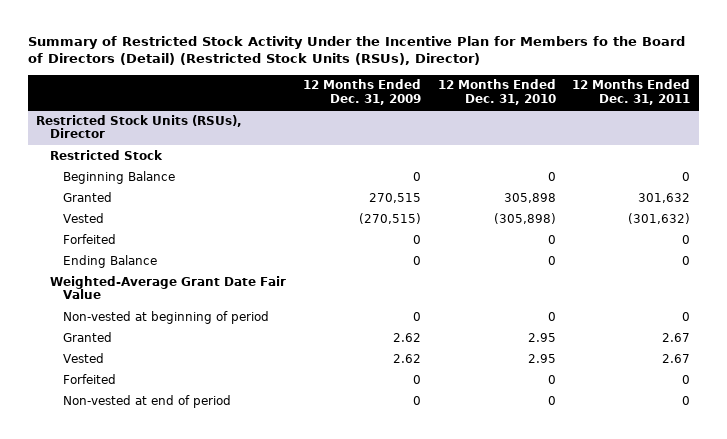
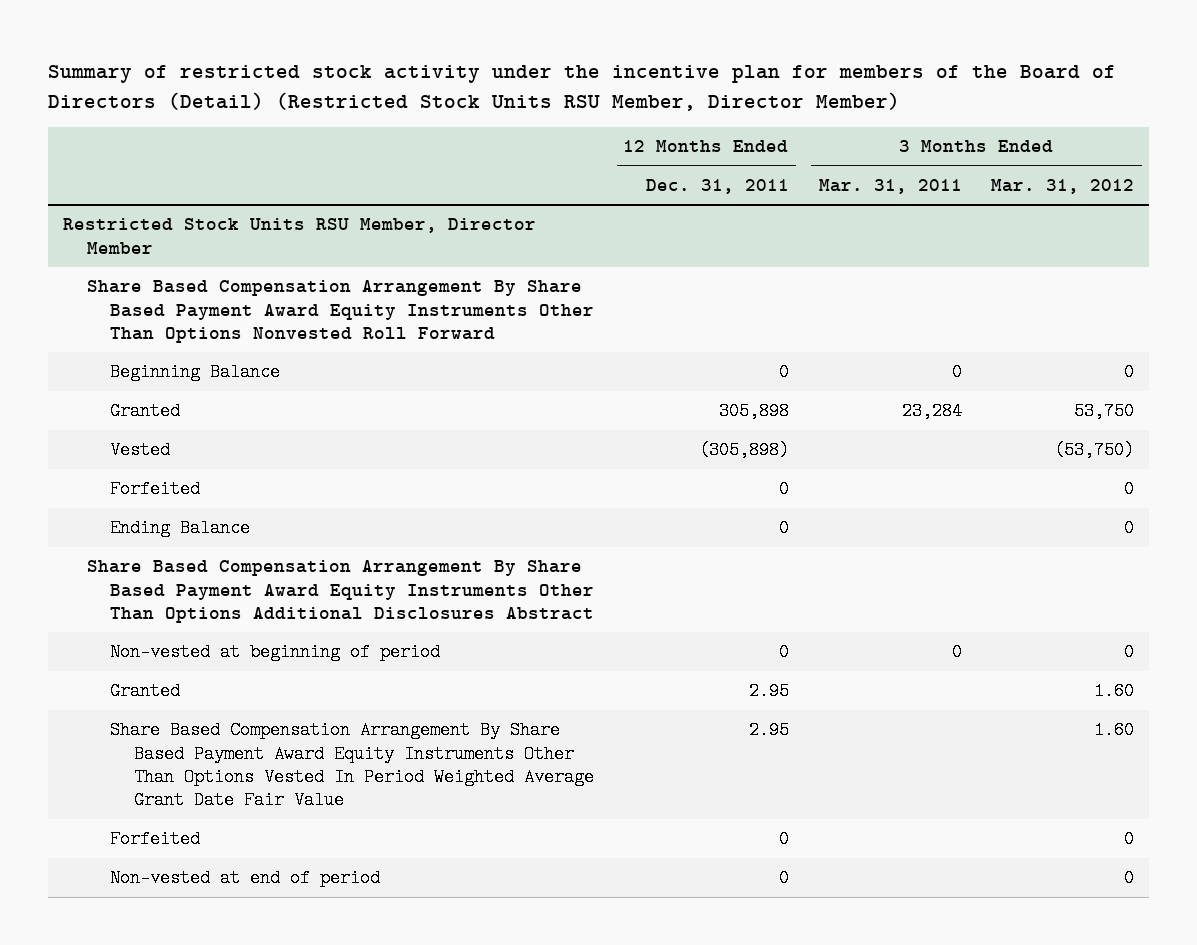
- Summary of Restricted Stock Activity Under the Incentive Plan for Members fo the Board of Directors (Detail) (Restricted Stock Units (RSUs), Director)
+ Summary of restricted stock activity under the incentive plan for members of the Board of Directors (Detail) (Restricted Stock Units RSU Member, Director Member)
- | 12 Months Ended Dec. 31, 2009 | 12 Months Ended Dec. 31, 2010 | 12 Months Ended Dec. 31, 2011
+ | 12 Months Ended Dec. 31, 2011 | 3 Months Ended Mar. 31, 2011 | 3 Months Ended Mar. 31, 2012
- Restricted Stock Units (RSUs), Director
- Restricted Stock
+ Restricted Stock Units RSU Member, Director Member
+ Share Based Compensation Arrangement By Share Based Payment Award Equity Instruments Other Than Options Nonvested Roll Forward
- Granted | 270,515 | 305,898 | 301,632
- Vested | (270,515) | (305,898) | (301,632)
+ Granted | 305,898 | 23,284 | 53,750
+ Vested | (305,898) | | (53,750)
- Weighted-Average Grant Date Fair Value
+ Share Based Compensation Arrangement By Share Based Payment Award Equity Instruments Other Than Options Additional Disclosures Abstract
- Granted | 2.62 | 2.95 | 2.67
- Vested | 2.62 | 2.95 | 2.67
+ Granted | 2.95 | | 1.60
+ Share Based Compensation Arrangement By Share Based Payment Award Equity Instruments Other Than Options Vested In Period Weighted Average Grant Date Fair Value | 2.95 | | 1.60

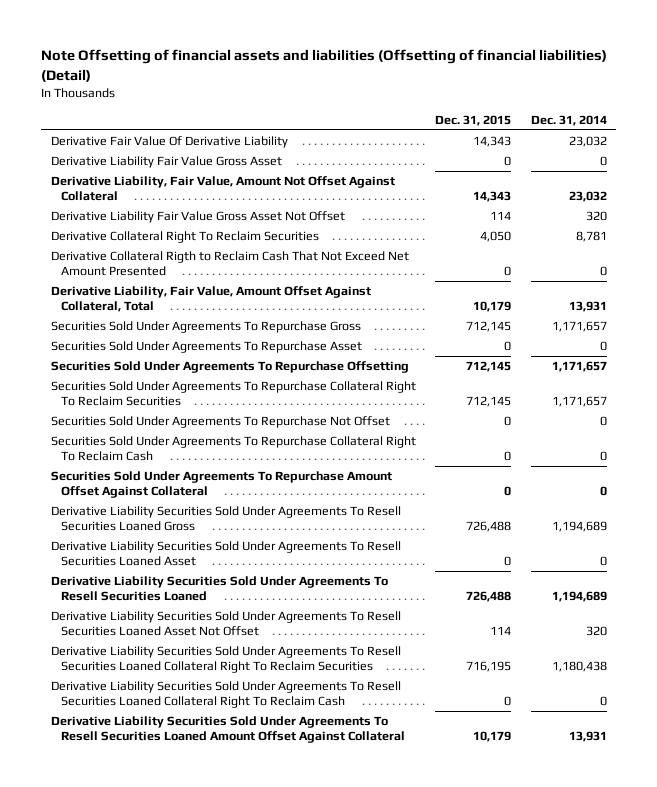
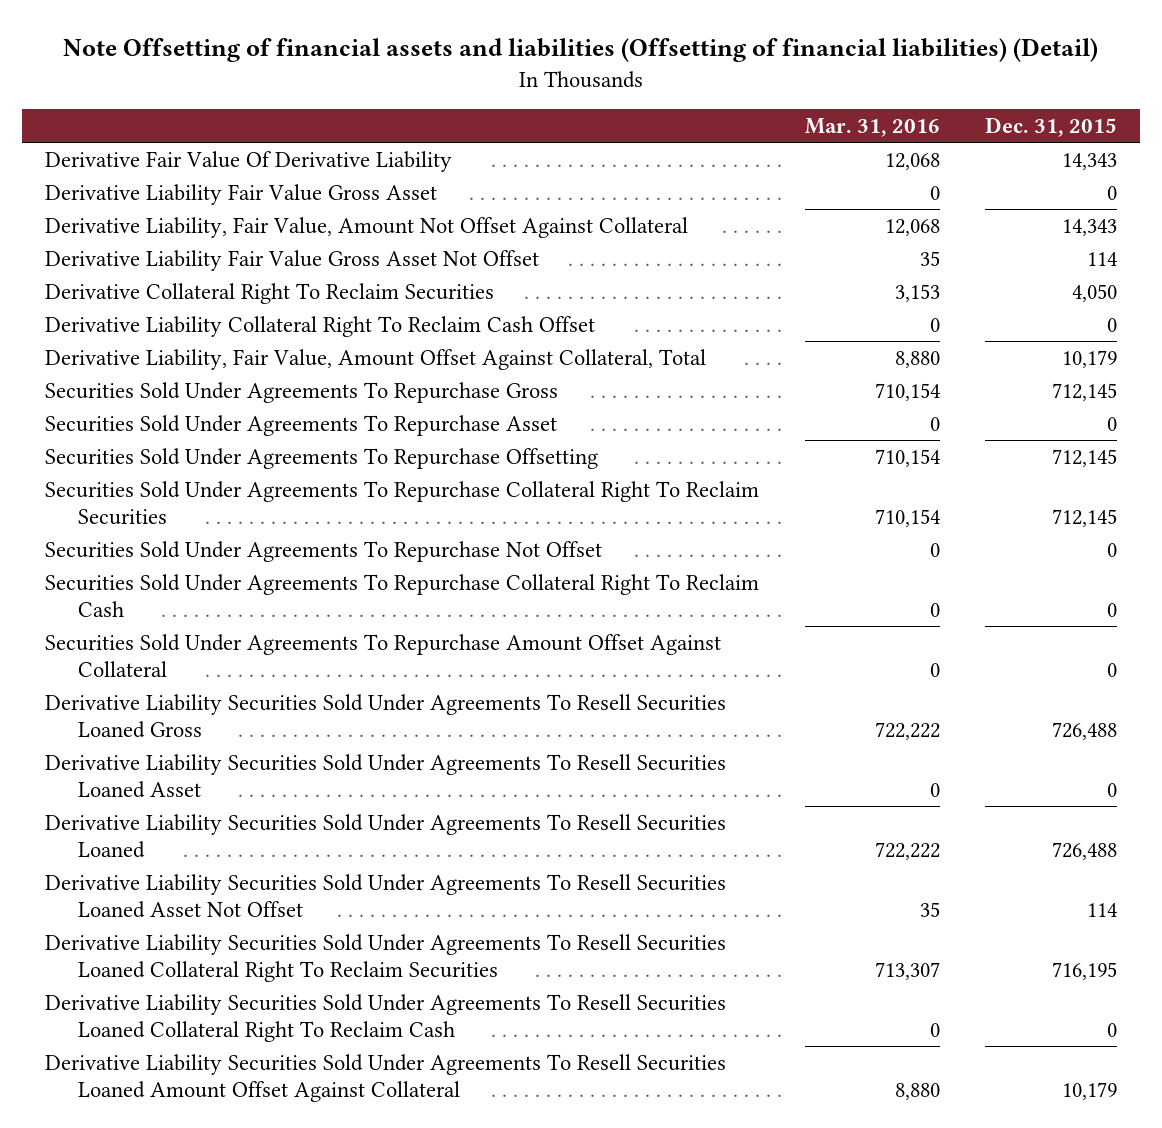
- | Dec. 31, 2015 | Dec. 31, 2014
+ | Mar. 31, 2016 | Dec. 31, 2015
- Derivative Collateral Rigth to Reclaim Cash That Not Exceed Net Amount Presented | 0 | 0
+ Derivative Liability Collateral Right To Reclaim Cash Offset | 0 | 0

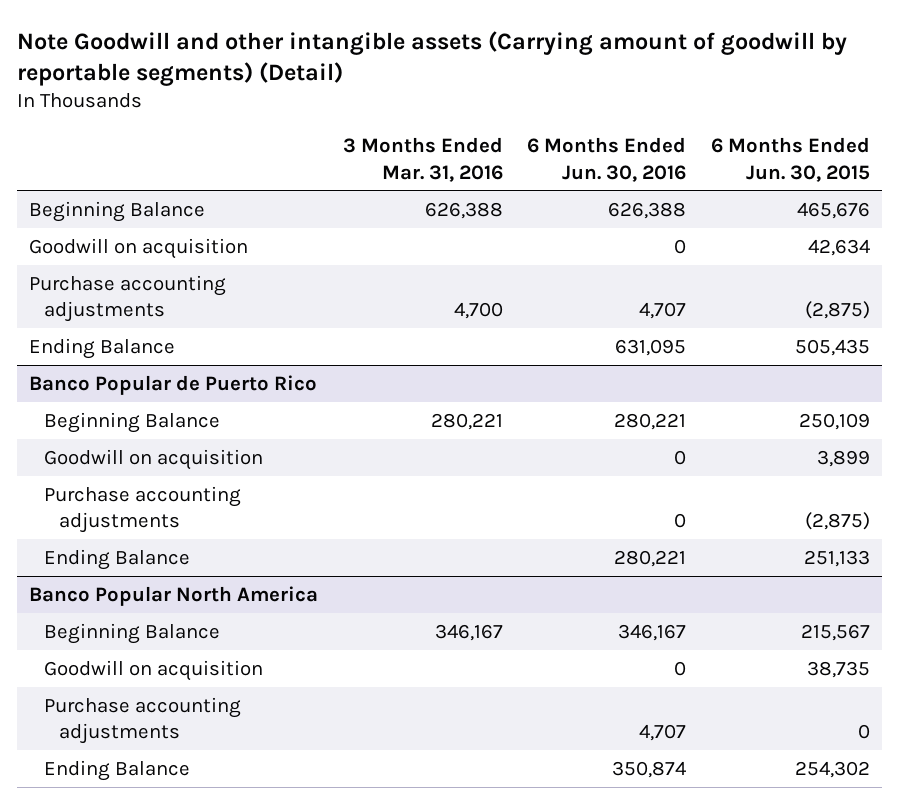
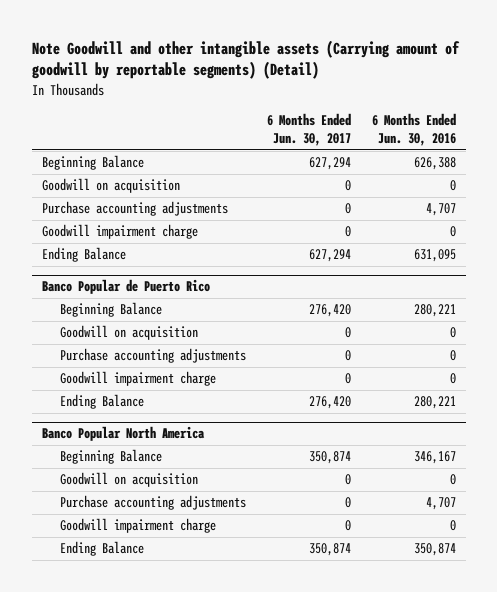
- | 3 Months Ended Mar. 31, 2016 | 6 Months Ended Jun. 30, 2016 | 6 Months Ended Jun. 30, 2015
+ | 6 Months Ended Jun. 30, 2017 | 6 Months Ended Jun. 30, 2016
+ Goodwill impairment charge | 0 | 0
@ Banco Popular de Puerto Rico
+ Goodwill impairment charge | 0 | 0
@ Banco Popular North America
+ Goodwill impairment charge | 0 | 0

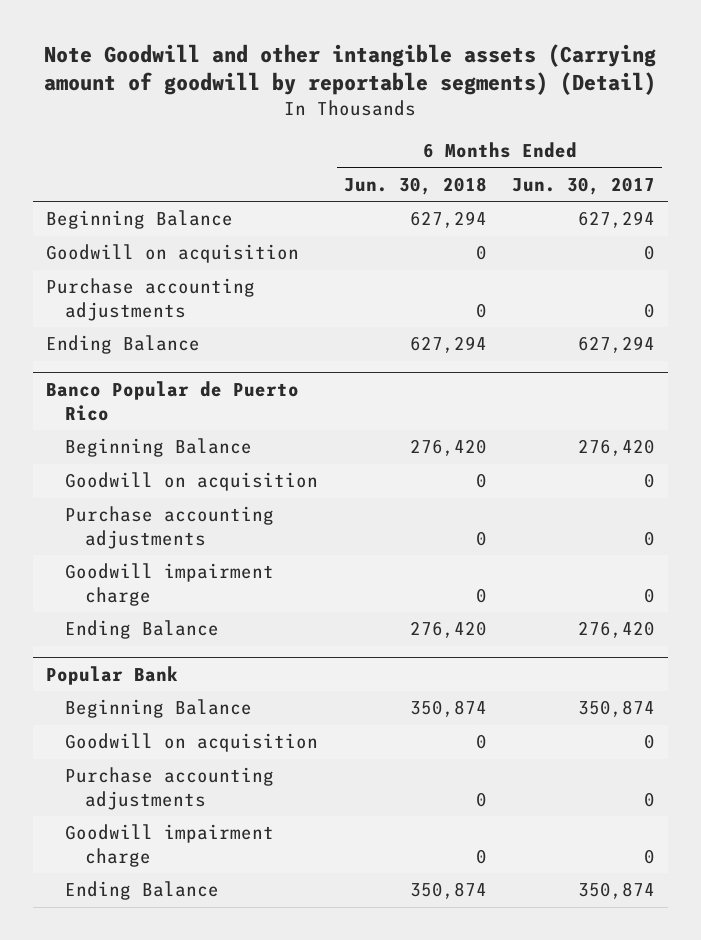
- | 6 Months Ended Jun. 30, 2017 | 6 Months Ended Jun. 30, 2016
+ | 6 Months Ended Jun. 30, 2018 | 6 Months Ended Jun. 30, 2017
- Goodwill impairment charge | 0 | 0
- Banco Popular North America
+ Popular Bank

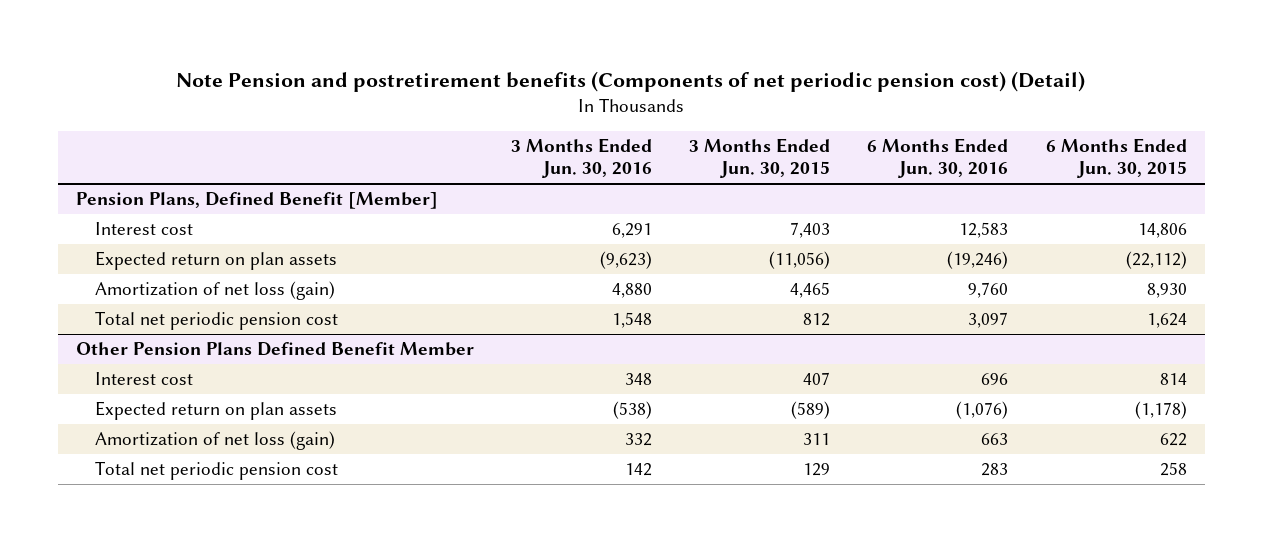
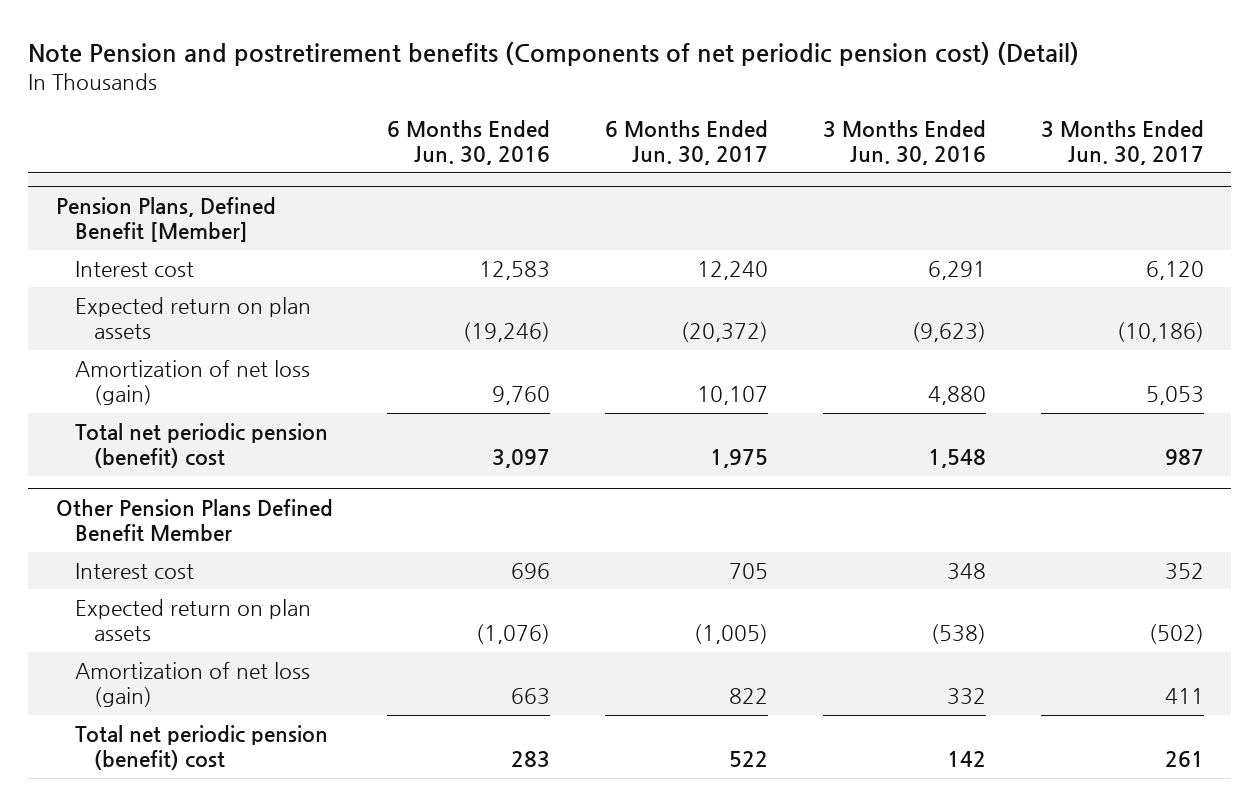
- | 3 Months Ended Jun. 30, 2016 | 3 Months Ended Jun. 30, 2015 | 6 Months Ended Jun. 30, 2016 | 6 Months Ended Jun. 30, 2015
+ | 6 Months Ended Jun. 30, 2016 | 6 Months Ended Jun. 30, 2017 | 3 Months Ended Jun. 30, 2016 | 3 Months Ended Jun. 30, 2017
@ Pension Plans, Defined Benefit [Member]
- Total net periodic pension cost | 1,548 | 812 | 3,097 | 1,624
+ Total net periodic pension (benefit) cost | 3,097 | 1,975 | 1,548 | 987
@ Other Pension Plans Defined Benefit Member
- Total net periodic pension cost | 142 | 129 | 283 | 258
+ Total net periodic pension (benefit) cost | 283 | 522 | 142 | 261

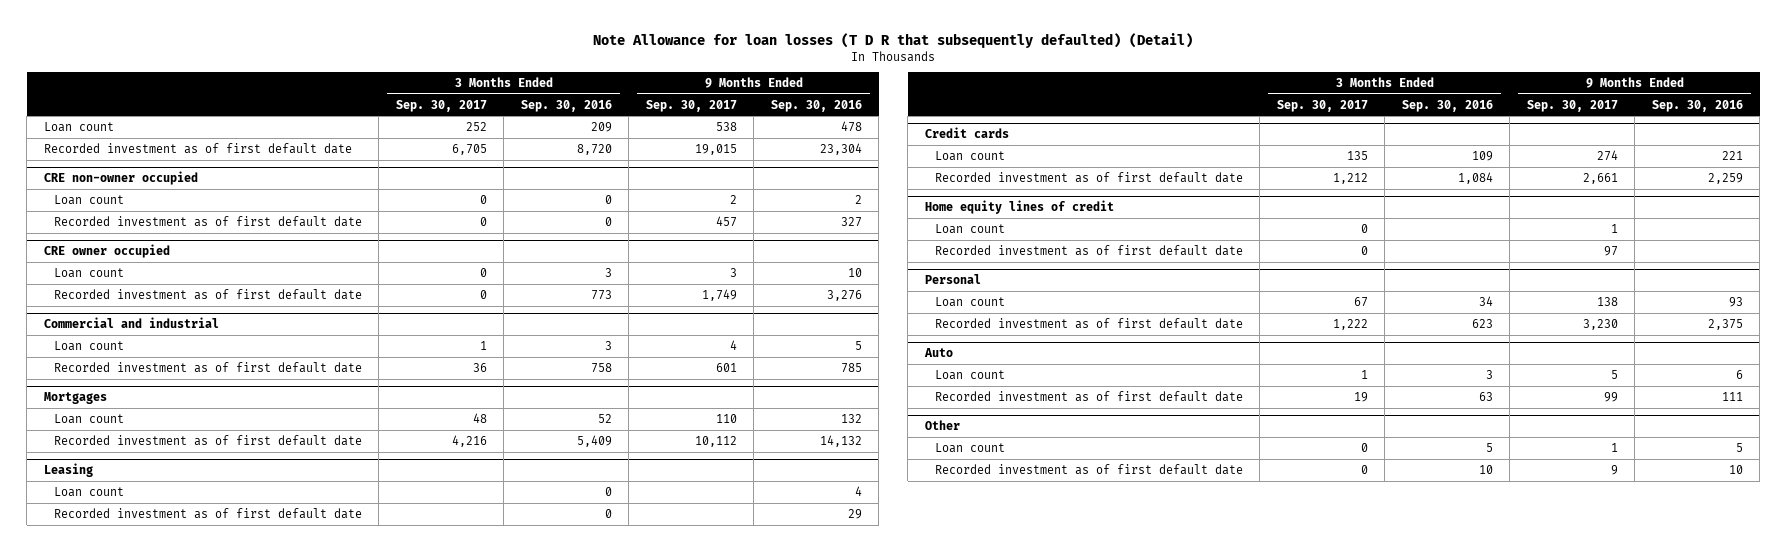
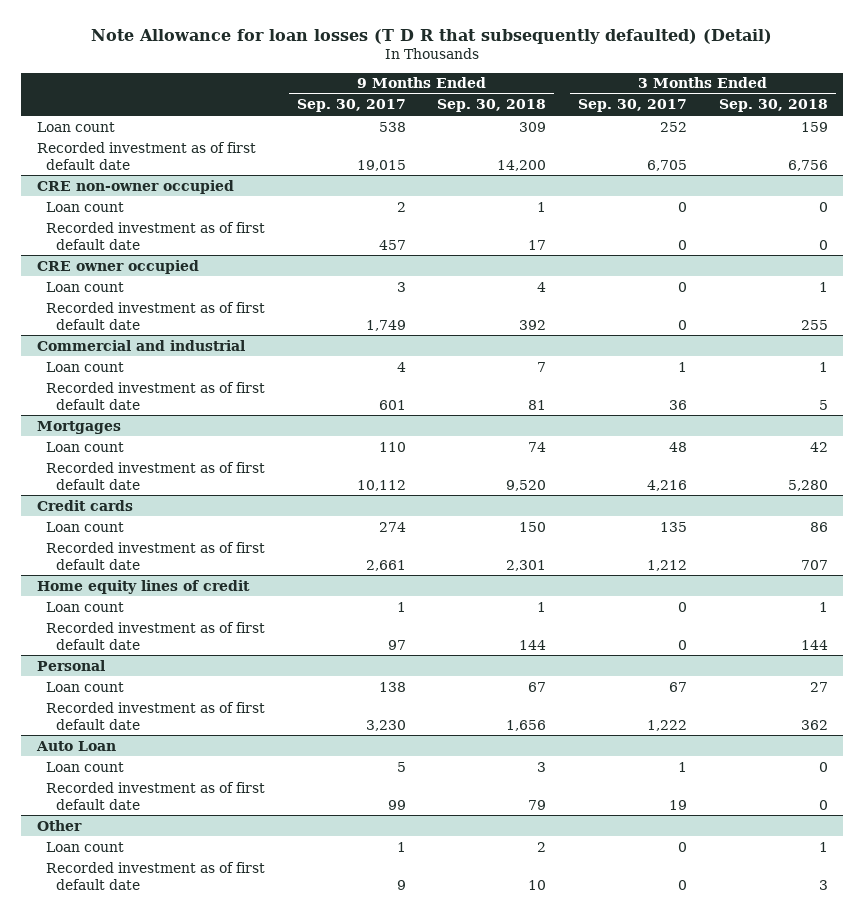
- | 3 Months Ended Sep. 30, 2017 | 3 Months Ended Sep. 30, 2016 | 9 Months Ended Sep. 30, 2017 | 9 Months Ended Sep. 30, 2016
+ | 9 Months Ended Sep. 30, 2017 | 9 Months Ended Sep. 30, 2018 | 3 Months Ended Sep. 30, 2017 | 3 Months Ended Sep. 30, 2018
- Leasing
- Loan count | | 0 | | 4
- Recorded investment as of first default date | | 0 | | 29
- Auto
+ Auto Loan

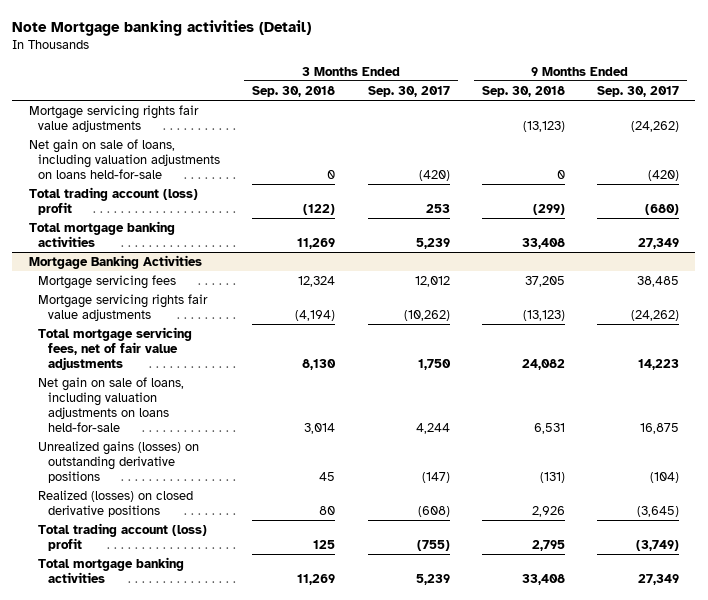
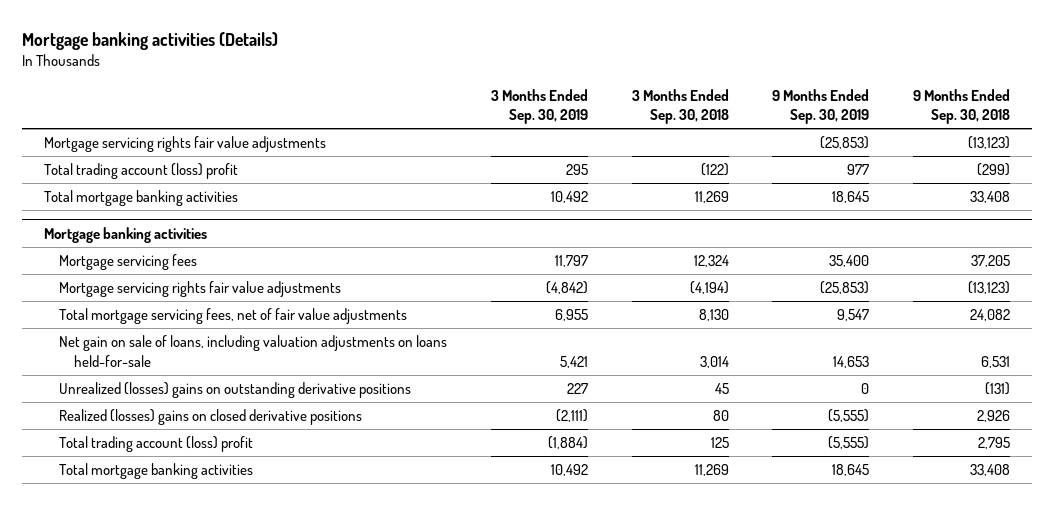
- Note Mortgage banking activities (Detail)
+ Mortgage banking activities (Details)
- | 3 Months Ended Sep. 30, 2018 | 3 Months Ended Sep. 30, 2017 | 9 Months Ended Sep. 30, 2018 | 9 Months Ended Sep. 30, 2017
+ | 3 Months Ended Sep. 30, 2019 | 3 Months Ended Sep. 30, 2018 | 9 Months Ended Sep. 30, 2019 | 9 Months Ended Sep. 30, 2018
- Net gain on sale of loans, including valuation adjustments on loans held-for-sale | 0 | (420) | 0 | (420)
- Mortgage Banking Activities
+ Mortgage banking activities
- Unrealized gains (losses) on outstanding derivative positions | 45 | (147) | (131) | (104)
- Realized (losses) on closed derivative positions | 80 | (608) | 2,926 | (3,645)
+ Unrealized (losses) gains on outstanding derivative positions | 227 | 45 | 0 | (131)
+ Realized (losses) gains on closed derivative positions | (2,111) | 80 | (5,555) | 2,926

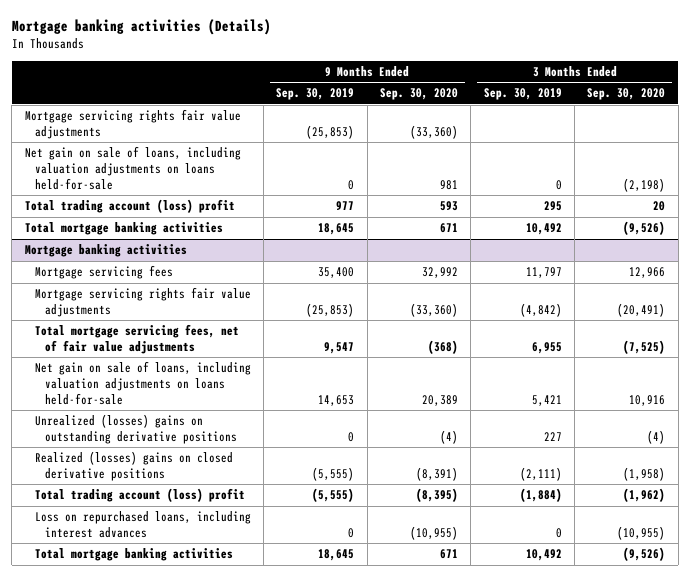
- | 3 Months Ended Sep. 30, 2019 | 3 Months Ended Sep. 30, 2018 | 9 Months Ended Sep. 30, 2019 | 9 Months Ended Sep. 30, 2018
+ | 9 Months Ended Sep. 30, 2019 | 9 Months Ended Sep. 30, 2020 | 3 Months Ended Sep. 30, 2019 | 3 Months Ended Sep. 30, 2020
+ Net gain on sale of loans, including valuation adjustments on loans held-for-sale | 0 | 981 | 0 | (2,198)
@ Mortgage banking activities
+ Loss on repurchased loans, including interest advances | 0 | (10,955) | 0 | (10,955)

